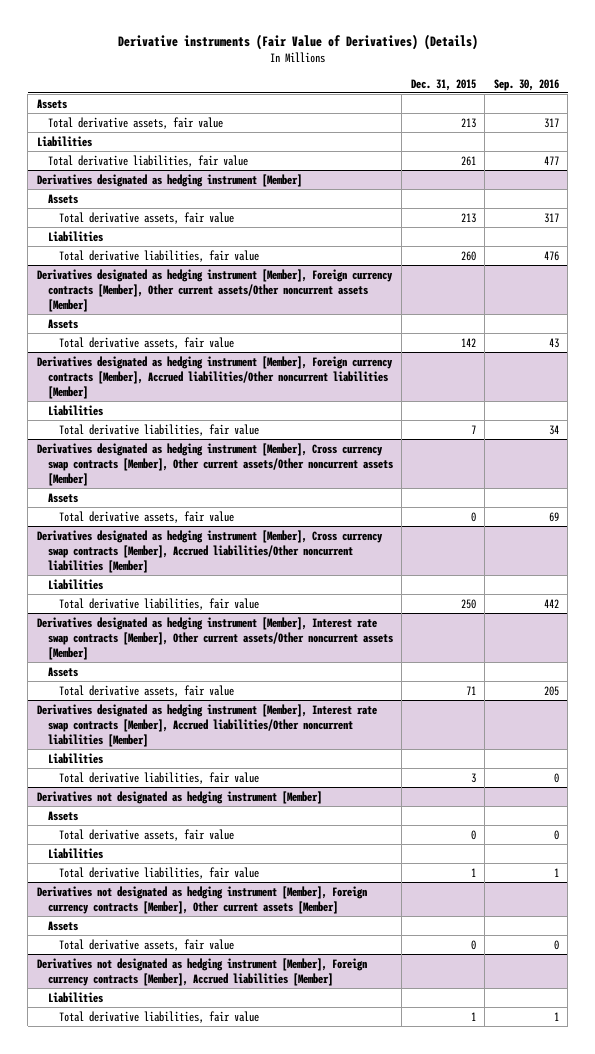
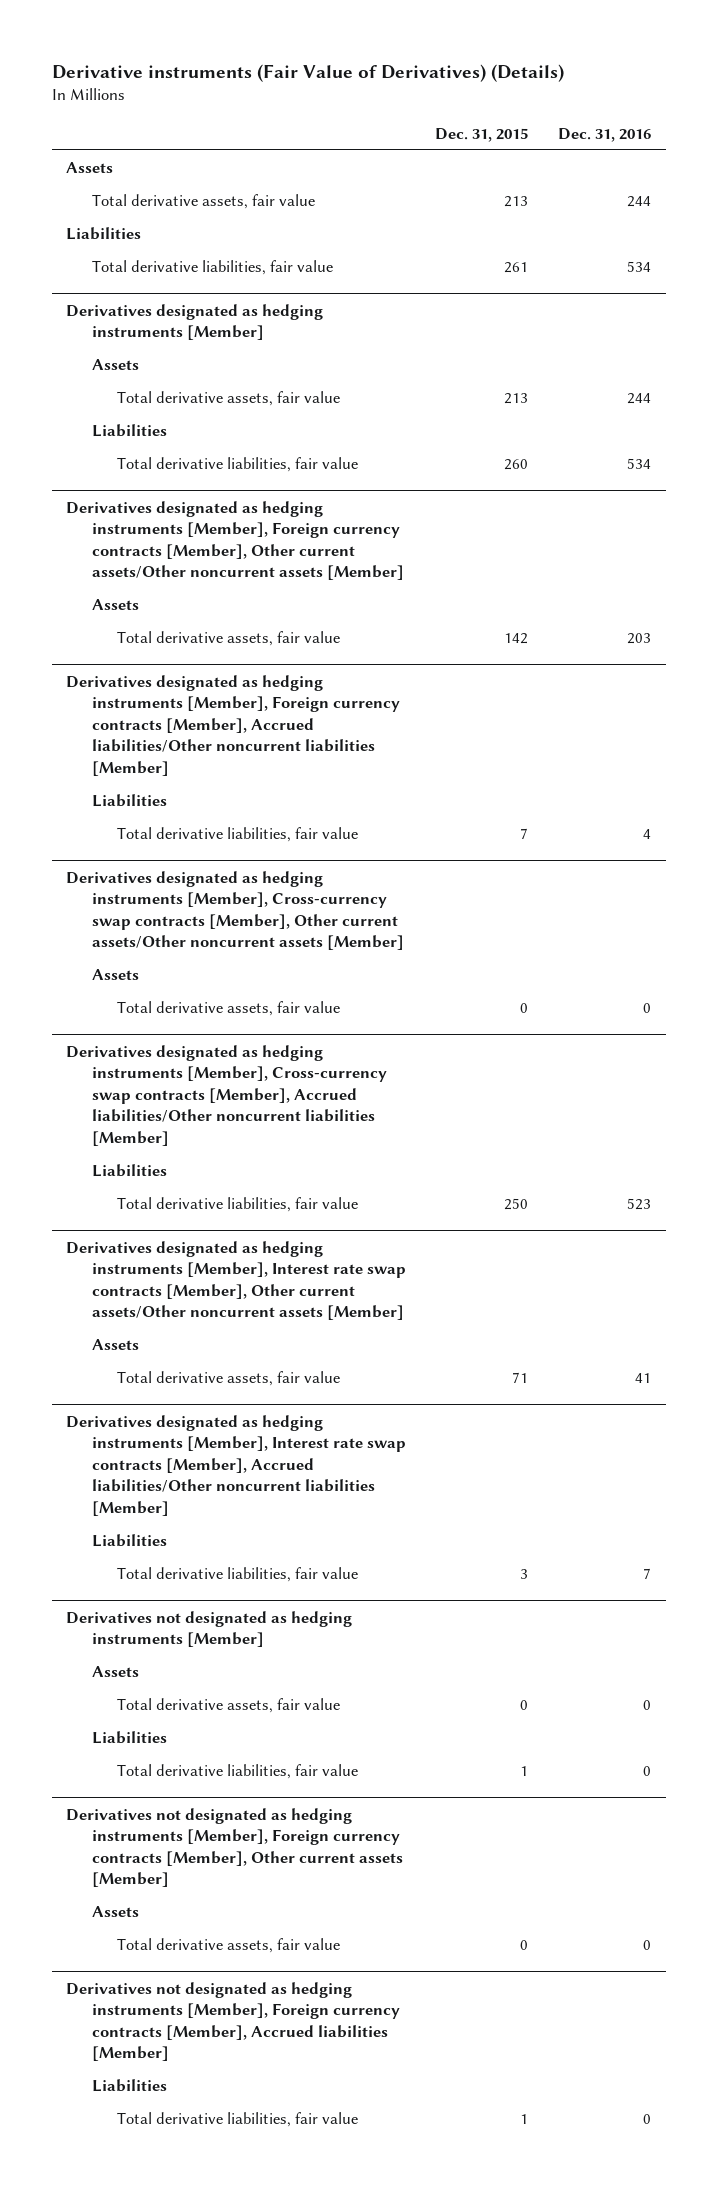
- | Dec. 31, 2015 | Sep. 30, 2016
+ | Dec. 31, 2015 | Dec. 31, 2016
- Derivatives designated as hedging instrument [Member]
+ Derivatives designated as hedging instruments [Member]
- Derivatives designated as hedging instrument [Member], Foreign currency contracts [Member], Other current assets/Other noncurrent assets [Member]
+ Derivatives designated as hedging instruments [Member], Foreign currency contracts [Member], Other current assets/Other noncurrent assets [Member]
- Derivatives designated as hedging instrument [Member], Foreign currency contracts [Member], Accrued liabilities/Other noncurrent liabilities [Member]
+ Derivatives designated as hedging instruments [Member], Foreign currency contracts [Member], Accrued liabilities/Other noncurrent liabilities [Member]
- Derivatives designated as hedging instrument [Member], Cross currency swap contracts [Member], Other current assets/Other noncurrent assets [Member]
+ Derivatives designated as hedging instruments [Member], Cross-currency swap contracts [Member], Other current assets/Other noncurrent assets [Member]
- Derivatives designated as hedging instrument [Member], Cross currency swap contracts [Member], Accrued liabilities/Other noncurrent liabilities [Member]
+ Derivatives designated as hedging instruments [Member], Cross-currency swap contracts [Member], Accrued liabilities/Other noncurrent liabilities [Member]
- Derivatives designated as hedging instrument [Member], Interest rate swap contracts [Member], Other current assets/Other noncurrent assets [Member]
+ Derivatives designated as hedging instruments [Member], Interest rate swap contracts [Member], Other current assets/Other noncurrent assets [Member]
- Derivatives designated as hedging instrument [Member], Interest rate swap contracts [Member], Accrued liabilities/Other noncurrent liabilities [Member]
+ Derivatives designated as hedging instruments [Member], Interest rate swap contracts [Member], Accrued liabilities/Other noncurrent liabilities [Member]
- Derivatives not designated as hedging instrument [Member]
+ Derivatives not designated as hedging instruments [Member]
- Derivatives not designated as hedging instrument [Member], Foreign currency contracts [Member], Other current assets [Member]
+ Derivatives not designated as hedging instruments [Member], Foreign currency contracts [Member], Other current assets [Member]
- Derivatives not designated as hedging instrument [Member], Foreign currency contracts [Member], Accrued liabilities [Member]
+ Derivatives not designated as hedging instruments [Member], Foreign currency contracts [Member], Accrued liabilities [Member]

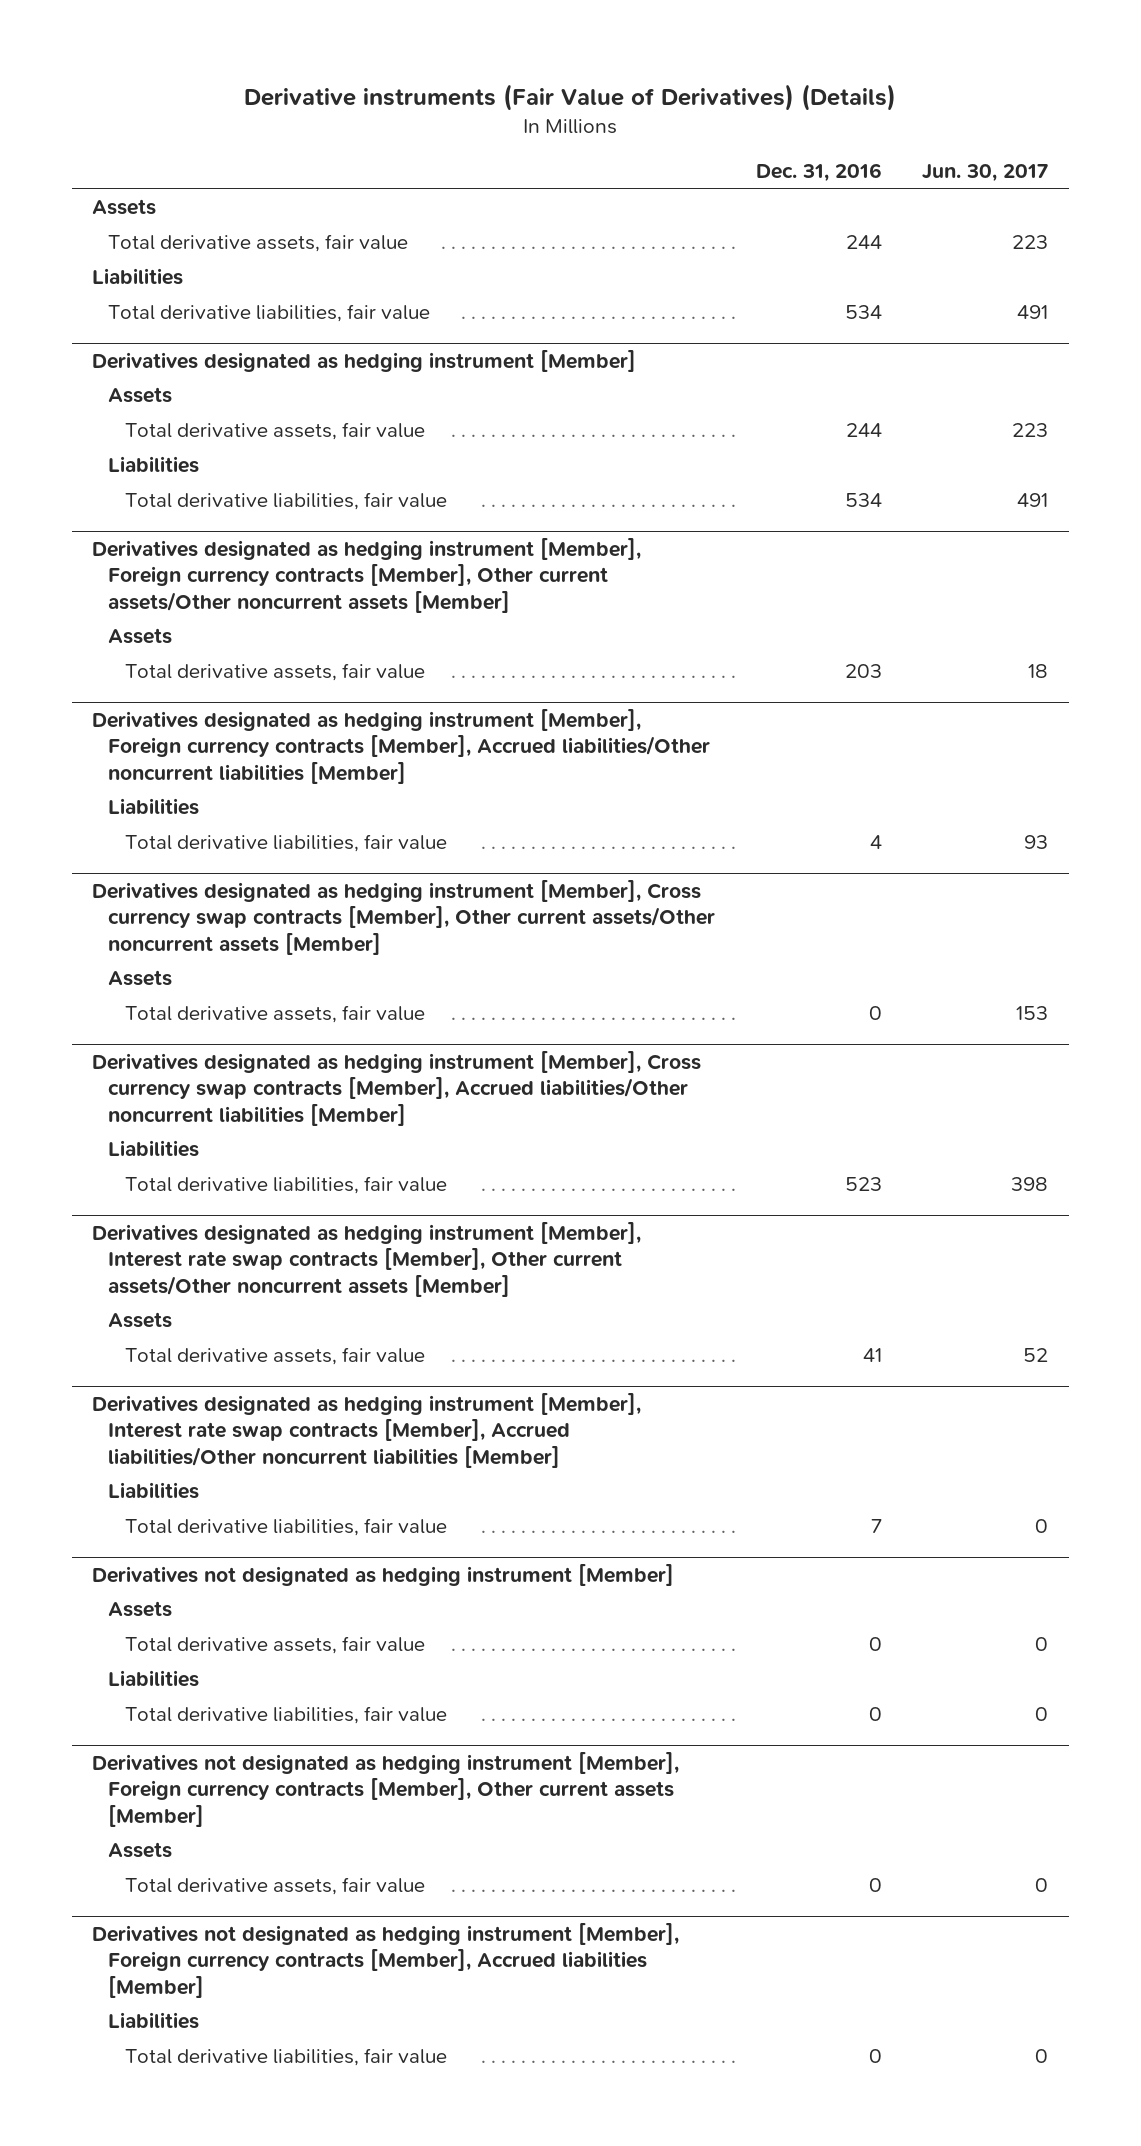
- | Dec. 31, 2015 | Dec. 31, 2016
+ | Dec. 31, 2016 | Jun. 30, 2017
- Derivatives designated as hedging instruments [Member]
+ Derivatives designated as hedging instrument [Member]
- Derivatives designated as hedging instruments [Member], Foreign currency contracts [Member], Other current assets/Other noncurrent assets [Member]
+ Derivatives designated as hedging instrument [Member], Foreign currency contracts [Member], Other current assets/Other noncurrent assets [Member]
- Derivatives designated as hedging instruments [Member], Foreign currency contracts [Member], Accrued liabilities/Other noncurrent liabilities [Member]
+ Derivatives designated as hedging instrument [Member], Foreign currency contracts [Member], Accrued liabilities/Other noncurrent liabilities [Member]
- Derivatives designated as hedging instruments [Member], Cross-currency swap contracts [Member], Other current assets/Other noncurrent assets [Member]
+ Derivatives designated as hedging instrument [Member], Cross currency swap contracts [Member], Other current assets/Other noncurrent assets [Member]
- Derivatives designated as hedging instruments [Member], Cross-currency swap contracts [Member], Accrued liabilities/Other noncurrent liabilities [Member]
+ Derivatives designated as hedging instrument [Member], Cross currency swap contracts [Member], Accrued liabilities/Other noncurrent liabilities [Member]
- Derivatives designated as hedging instruments [Member], Interest rate swap contracts [Member], Other current assets/Other noncurrent assets [Member]
+ Derivatives designated as hedging instrument [Member], Interest rate swap contracts [Member], Other current assets/Other noncurrent assets [Member]
- Derivatives designated as hedging instruments [Member], Interest rate swap contracts [Member], Accrued liabilities/Other noncurrent liabilities [Member]
+ Derivatives designated as hedging instrument [Member], Interest rate swap contracts [Member], Accrued liabilities/Other noncurrent liabilities [Member]
- Derivatives not designated as hedging instruments [Member]
+ Derivatives not designated as hedging instrument [Member]
- Derivatives not designated as hedging instruments [Member], Foreign currency contracts [Member], Other current assets [Member]
+ Derivatives not designated as hedging instrument [Member], Foreign currency contracts [Member], Other current assets [Member]
- Derivatives not designated as hedging instruments [Member], Foreign currency contracts [Member], Accrued liabilities [Member]
+ Derivatives not designated as hedging instrument [Member], Foreign currency contracts [Member], Accrued liabilities [Member]

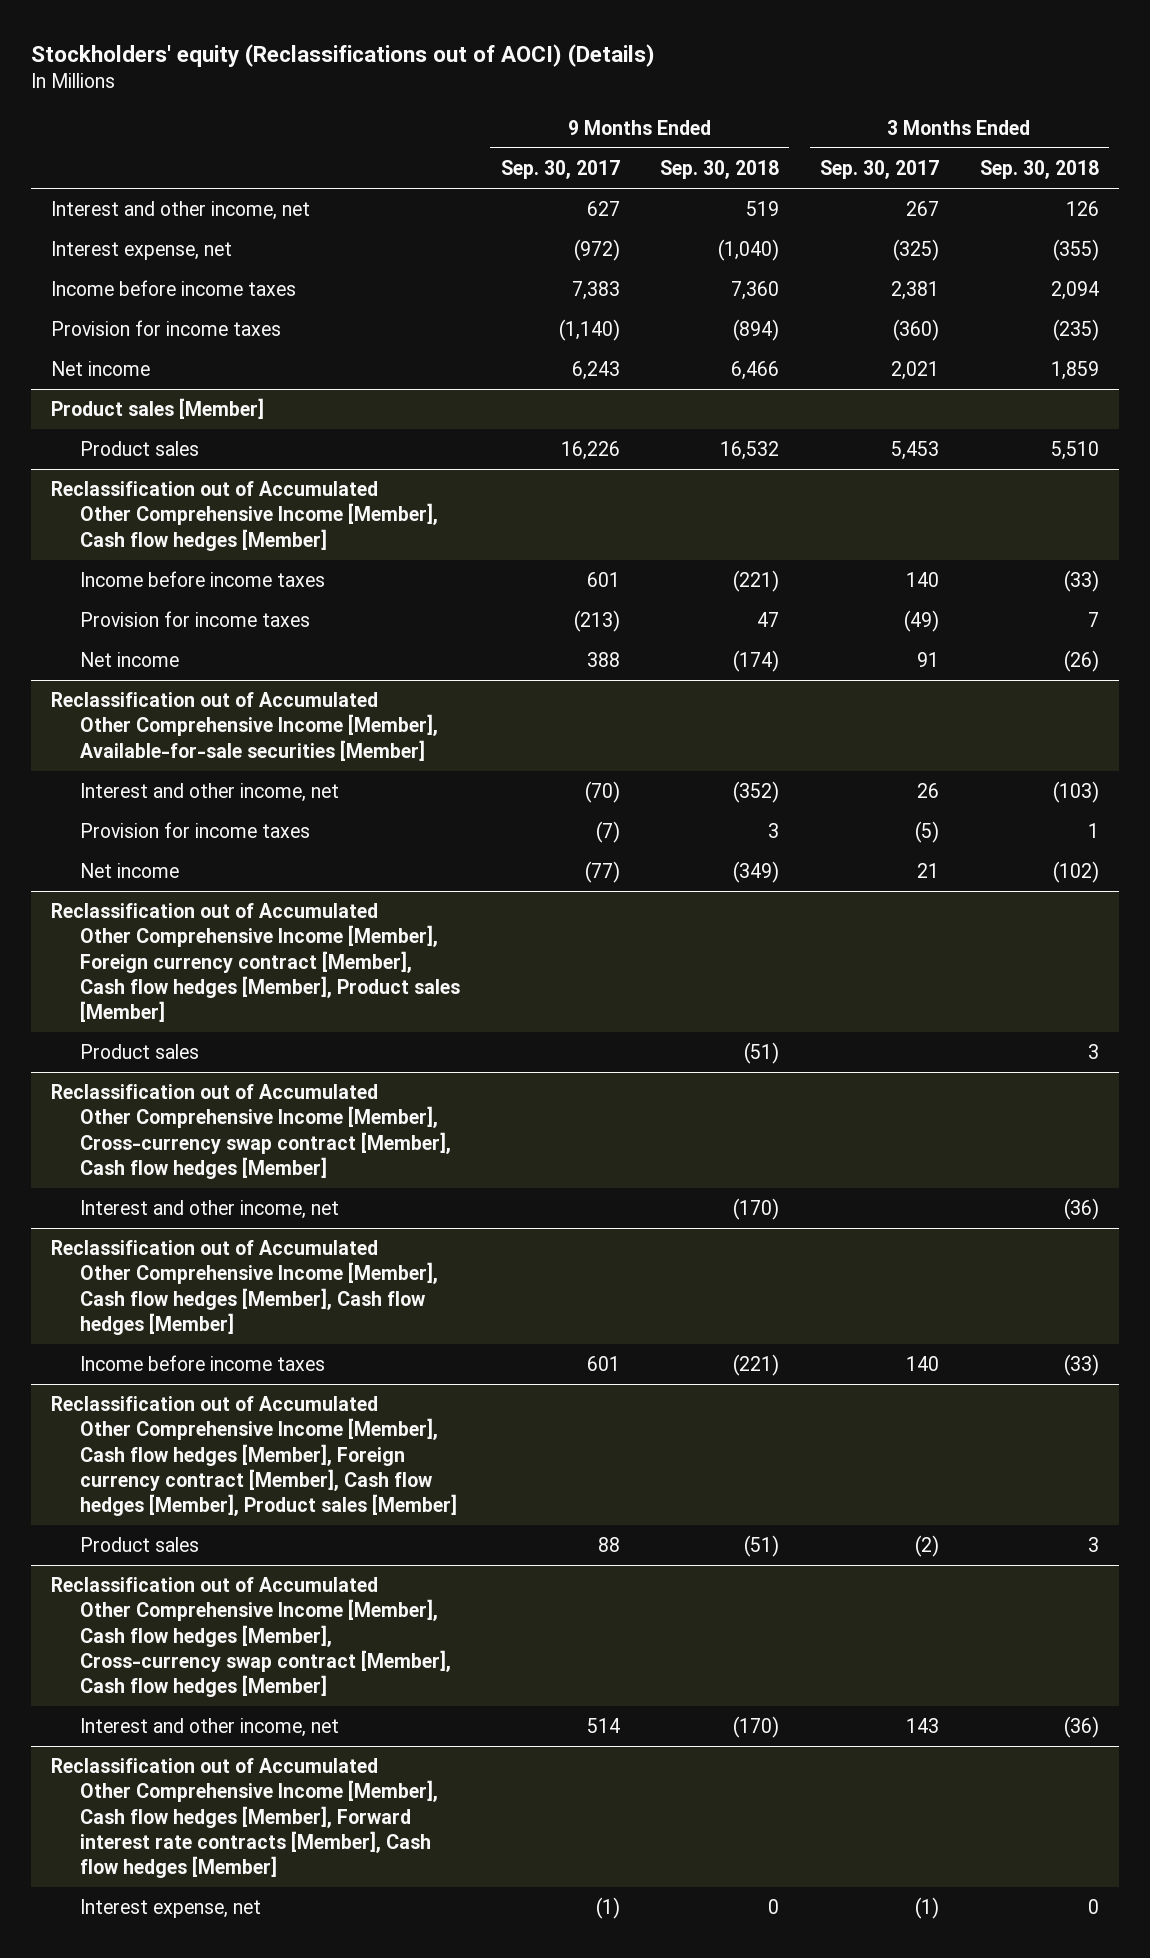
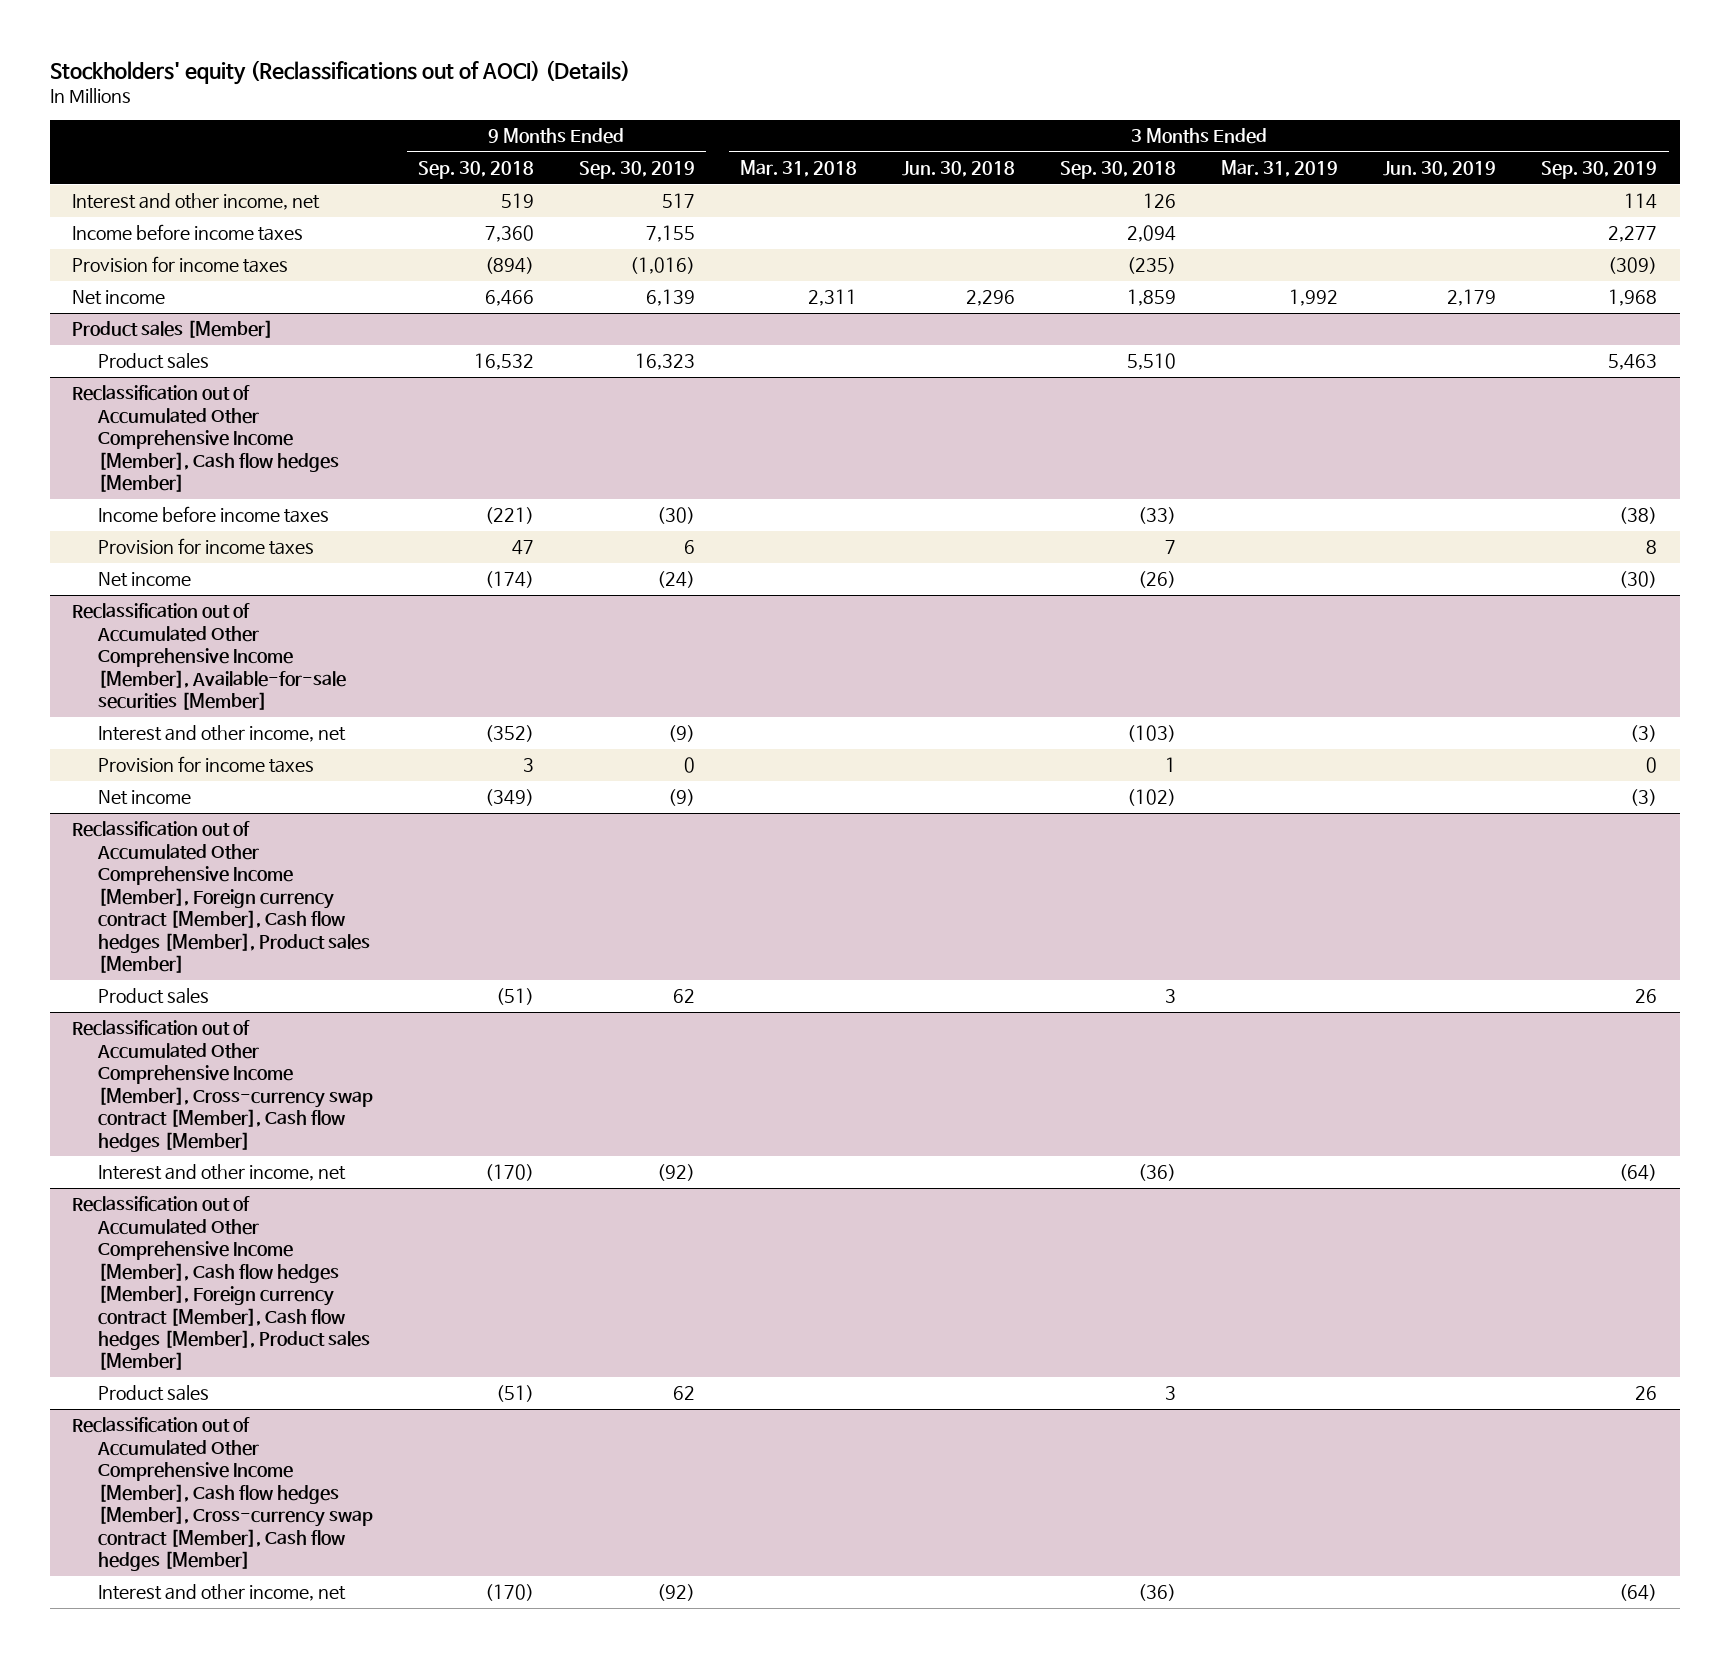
- | 9 Months Ended Sep. 30, 2017 | 9 Months Ended Sep. 30, 2018 | 3 Months Ended Sep. 30, 2017 | 3 Months Ended Sep. 30, 2018
+ | 9 Months Ended Sep. 30, 2018 | 9 Months Ended Sep. 30, 2019 | 3 Months Ended Mar. 31, 2018 | 3 Months Ended Jun. 30, 2018 | 3 Months Ended Sep. 30, 2018 | 3 Months Ended Mar. 31, 2019 | 3 Months Ended Jun. 30, 2019 | 3 Months Ended Sep. 30, 2019
- Interest expense, net | (972) | (1,040) | (325) | (355)
- Reclassification out of Accumulated Other Comprehensive Income [Member], Cash flow hedges [Member], Cash flow hedges [Member]
- Income before income taxes | 601 | (221) | 140 | (33)
- Reclassification out of Accumulated Other Comprehensive Income [Member], Cash flow hedges [Member], Forward interest rate contracts [Member], Cash flow hedges [Member]
- Interest expense, net | (1) | 0 | (1) | 0

